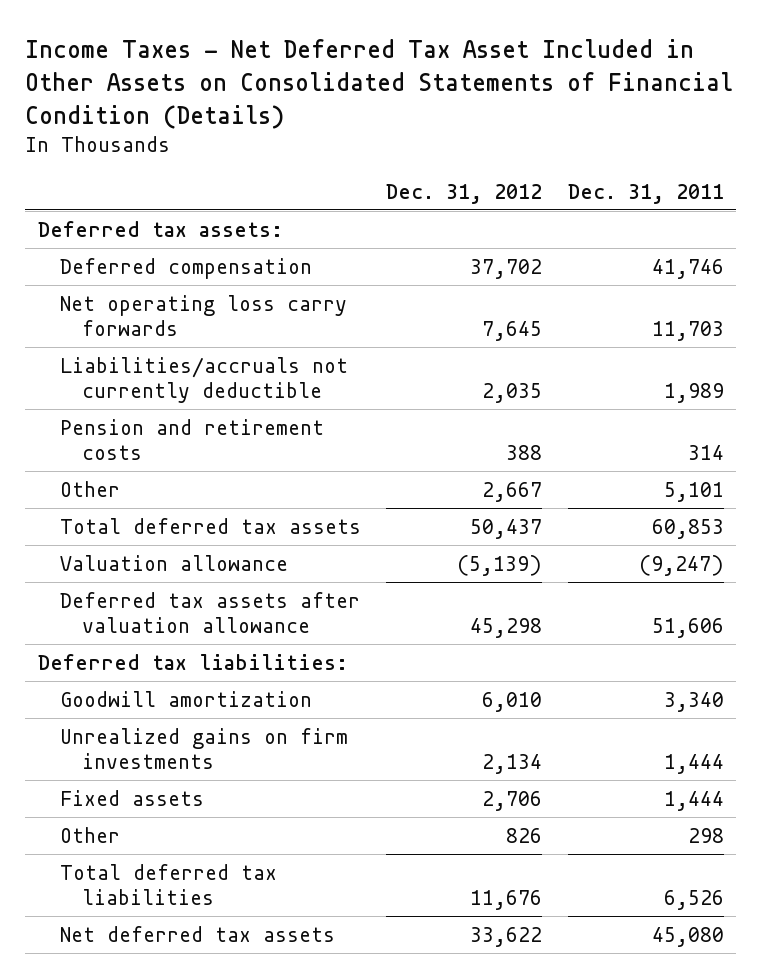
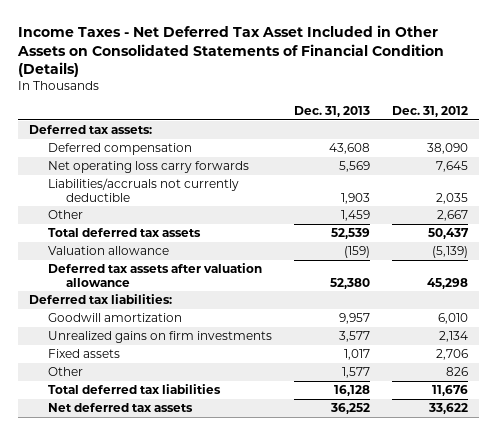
- | Dec. 31, 2012 | Dec. 31, 2011
+ | Dec. 31, 2013 | Dec. 31, 2012
- Deferred compensation | 37,702 | 41,746
+ Deferred compensation | 43,608 | 38,090
- Pension and retirement costs | 388 | 314

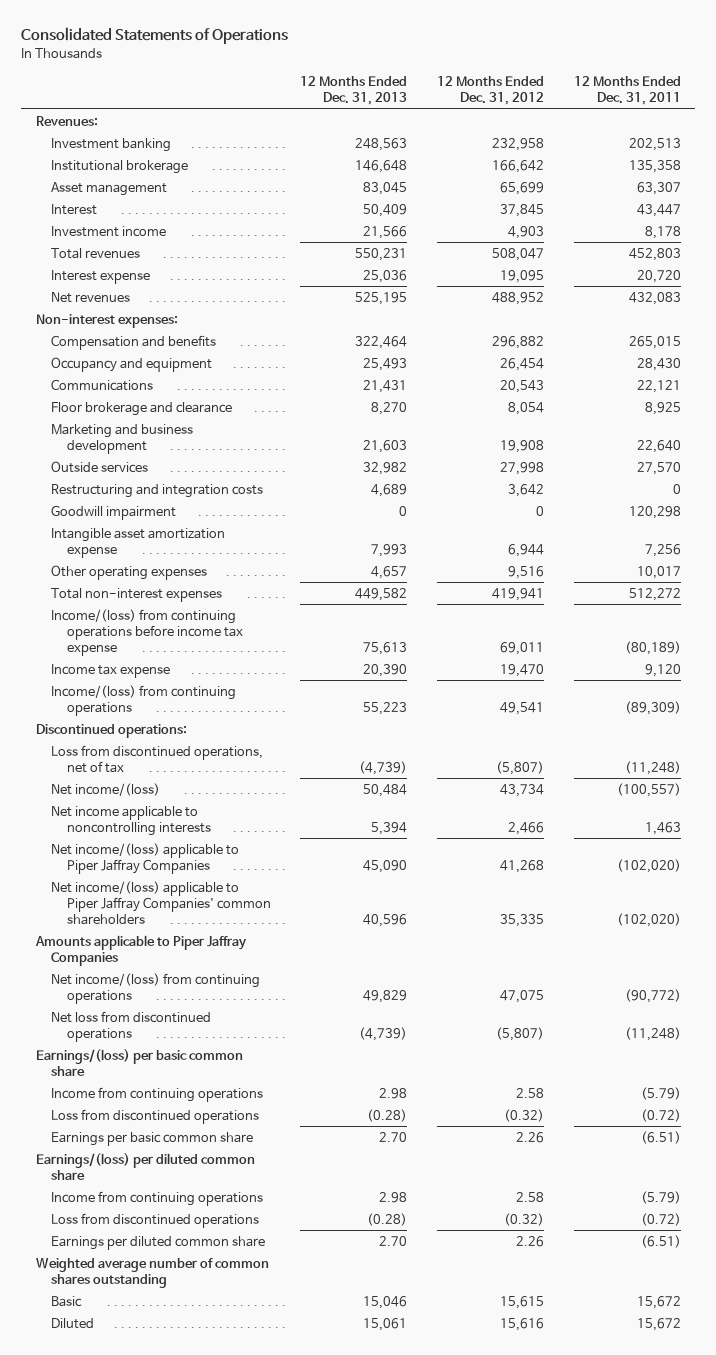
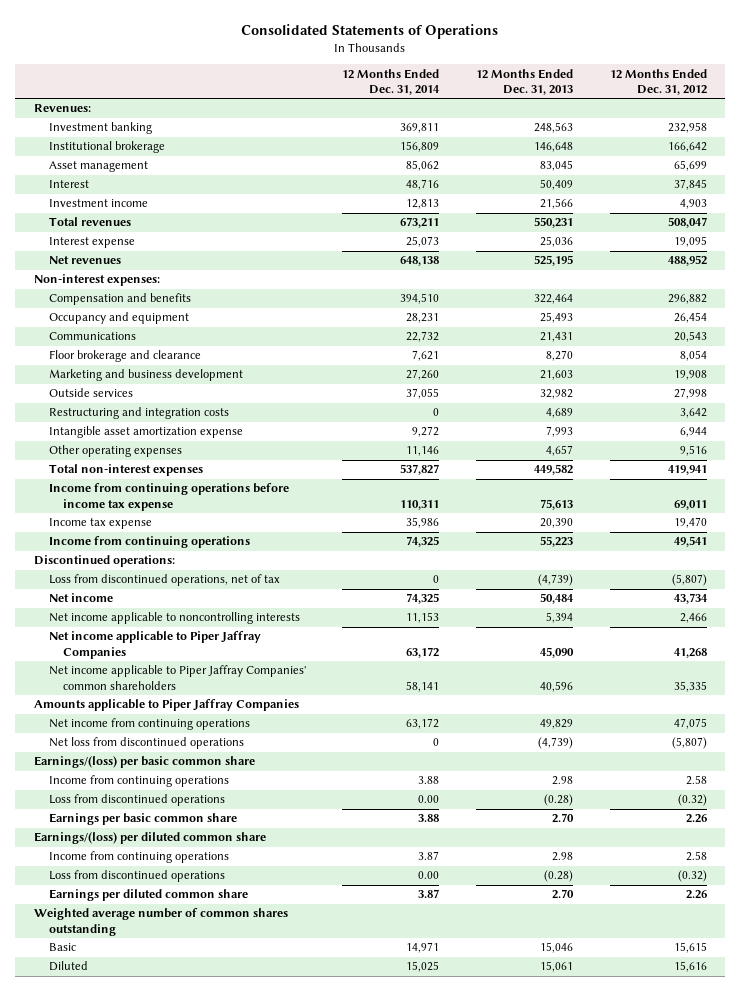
- | 12 Months Ended Dec. 31, 2013 | 12 Months Ended Dec. 31, 2012 | 12 Months Ended Dec. 31, 2011
+ | 12 Months Ended Dec. 31, 2014 | 12 Months Ended Dec. 31, 2013 | 12 Months Ended Dec. 31, 2012
- Goodwill impairment | 0 | 0 | 120,298
- Income/(loss) from continuing operations before income tax expense | 75,613 | 69,011 | (80,189)
+ Income from continuing operations before income tax expense | 110,311 | 75,613 | 69,011
- Income/(loss) from continuing operations | 55,223 | 49,541 | (89,309)
+ Income from continuing operations | 74,325 | 55,223 | 49,541
- Net income/(loss) | 50,484 | 43,734 | (100,557)
+ Net income | 74,325 | 50,484 | 43,734
- Net income/(loss) applicable to Piper Jaffray Companies | 45,090 | 41,268 | (102,020)
- Net income/(loss) applicable to Piper Jaffray Companies' common shareholders | 40,596 | 35,335 | (102,020)
+ Net income applicable to Piper Jaffray Companies | 63,172 | 45,090 | 41,268
+ Net income applicable to Piper Jaffray Companies' common shareholders | 58,141 | 40,596 | 35,335
- Net income/(loss) from continuing operations | 49,829 | 47,075 | (90,772)
+ Net income from continuing operations | 63,172 | 49,829 | 47,075

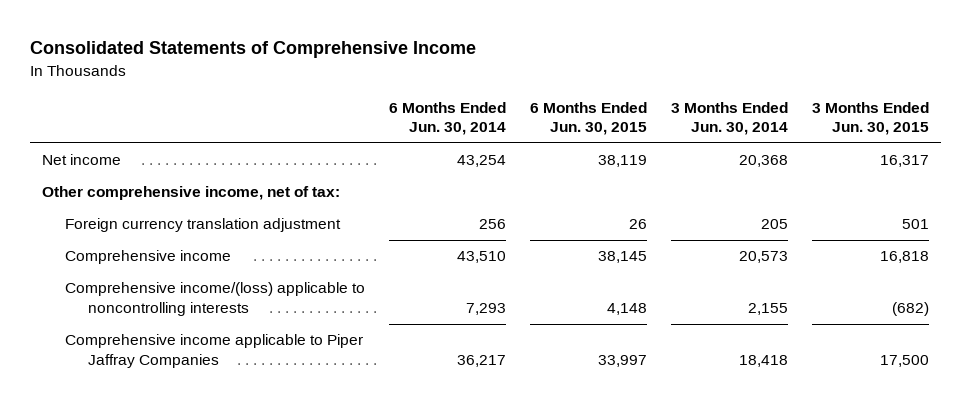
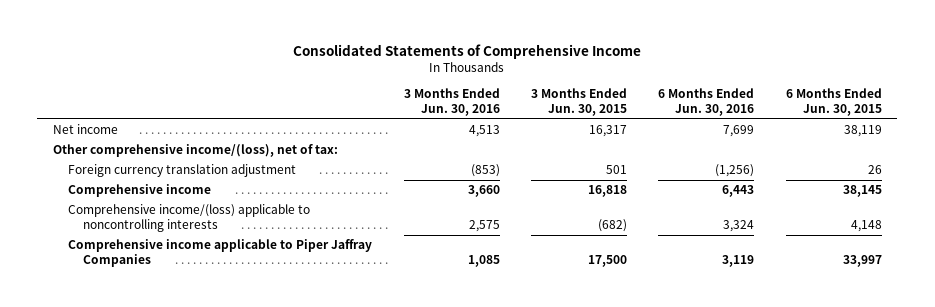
- | 6 Months Ended Jun. 30, 2014 | 6 Months Ended Jun. 30, 2015 | 3 Months Ended Jun. 30, 2014 | 3 Months Ended Jun. 30, 2015
+ | 3 Months Ended Jun. 30, 2016 | 3 Months Ended Jun. 30, 2015 | 6 Months Ended Jun. 30, 2016 | 6 Months Ended Jun. 30, 2015
- Other comprehensive income, net of tax:
+ Other comprehensive income/(loss), net of tax:

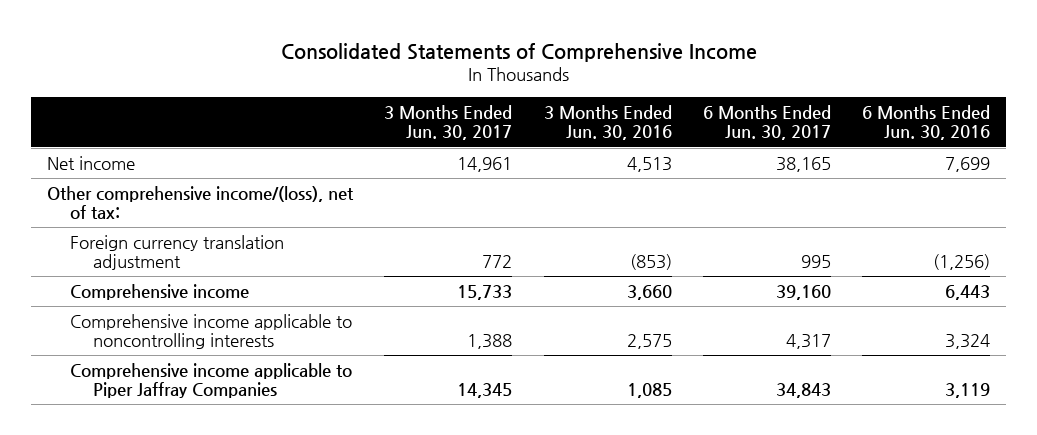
- | 3 Months Ended Jun. 30, 2016 | 3 Months Ended Jun. 30, 2015 | 6 Months Ended Jun. 30, 2016 | 6 Months Ended Jun. 30, 2015
+ | 3 Months Ended Jun. 30, 2017 | 3 Months Ended Jun. 30, 2016 | 6 Months Ended Jun. 30, 2017 | 6 Months Ended Jun. 30, 2016
- Comprehensive income/(loss) applicable to noncontrolling interests | 2,575 | (682) | 3,324 | 4,148
+ Comprehensive income applicable to noncontrolling interests | 1,388 | 2,575 | 4,317 | 3,324

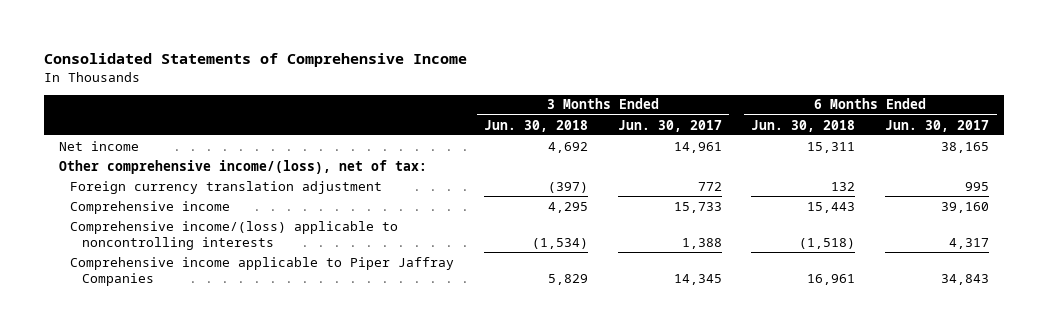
- | 3 Months Ended Jun. 30, 2017 | 3 Months Ended Jun. 30, 2016 | 6 Months Ended Jun. 30, 2017 | 6 Months Ended Jun. 30, 2016
+ | 3 Months Ended Jun. 30, 2018 | 3 Months Ended Jun. 30, 2017 | 6 Months Ended Jun. 30, 2018 | 6 Months Ended Jun. 30, 2017
- Comprehensive income applicable to noncontrolling interests | 1,388 | 2,575 | 4,317 | 3,324
+ Comprehensive income/(loss) applicable to noncontrolling interests | (1,534) | 1,388 | (1,518) | 4,317

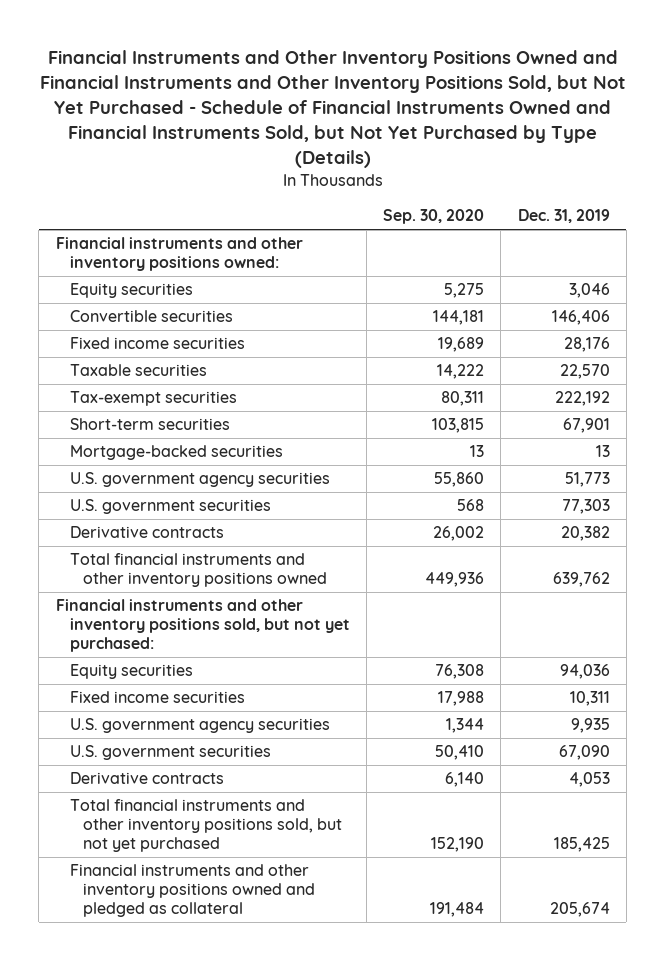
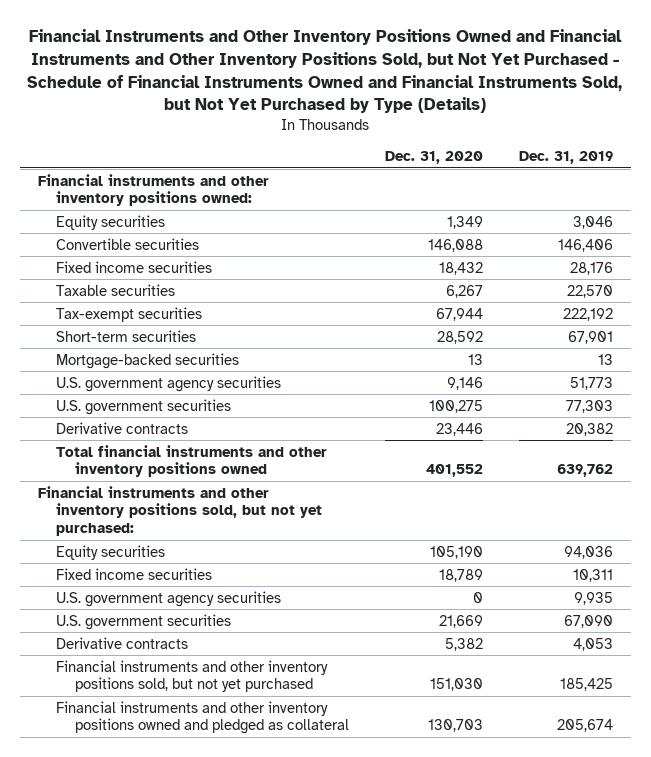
- | Sep. 30, 2020 | Dec. 31, 2019
+ | Dec. 31, 2020 | Dec. 31, 2019
- Total financial instruments and other inventory positions sold, but not yet purchased | 152,190 | 185,425
+ Financial instruments and other inventory positions sold, but not yet purchased | 151,030 | 185,425

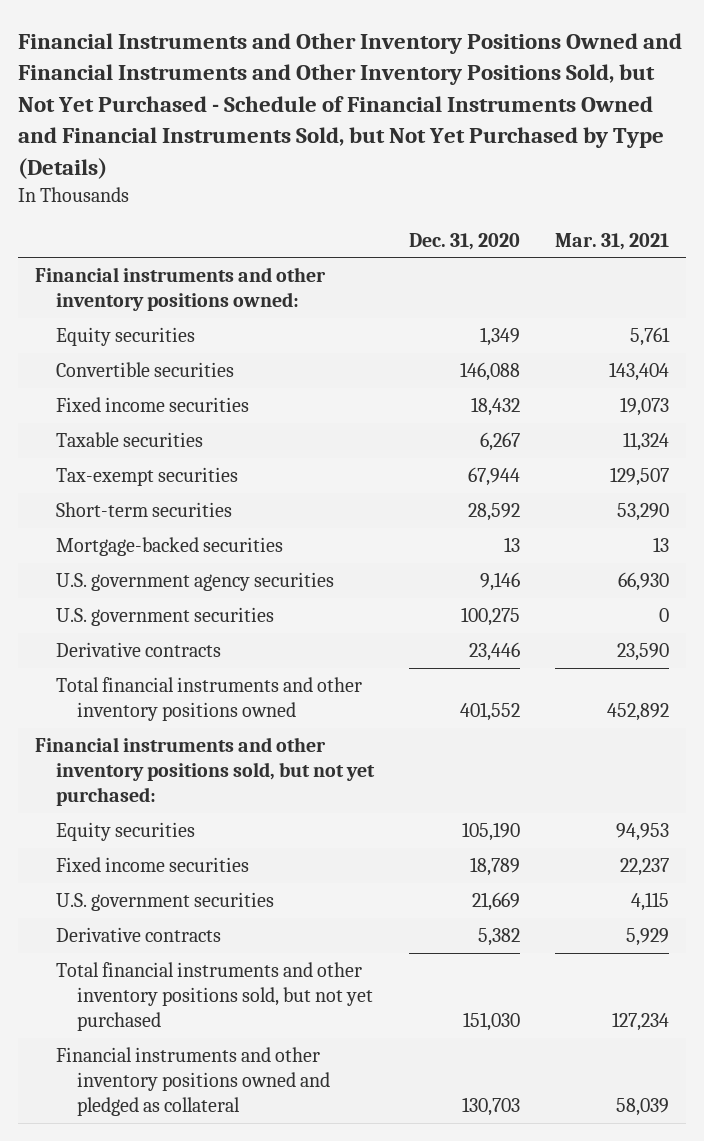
- | Dec. 31, 2020 | Dec. 31, 2019
+ | Dec. 31, 2020 | Mar. 31, 2021
- U.S. government agency securities | 0 | 9,935
- Financial instruments and other inventory positions sold, but not yet purchased | 151,030 | 185,425
+ Total financial instruments and other inventory positions sold, but not yet purchased | 151,030 | 127,234

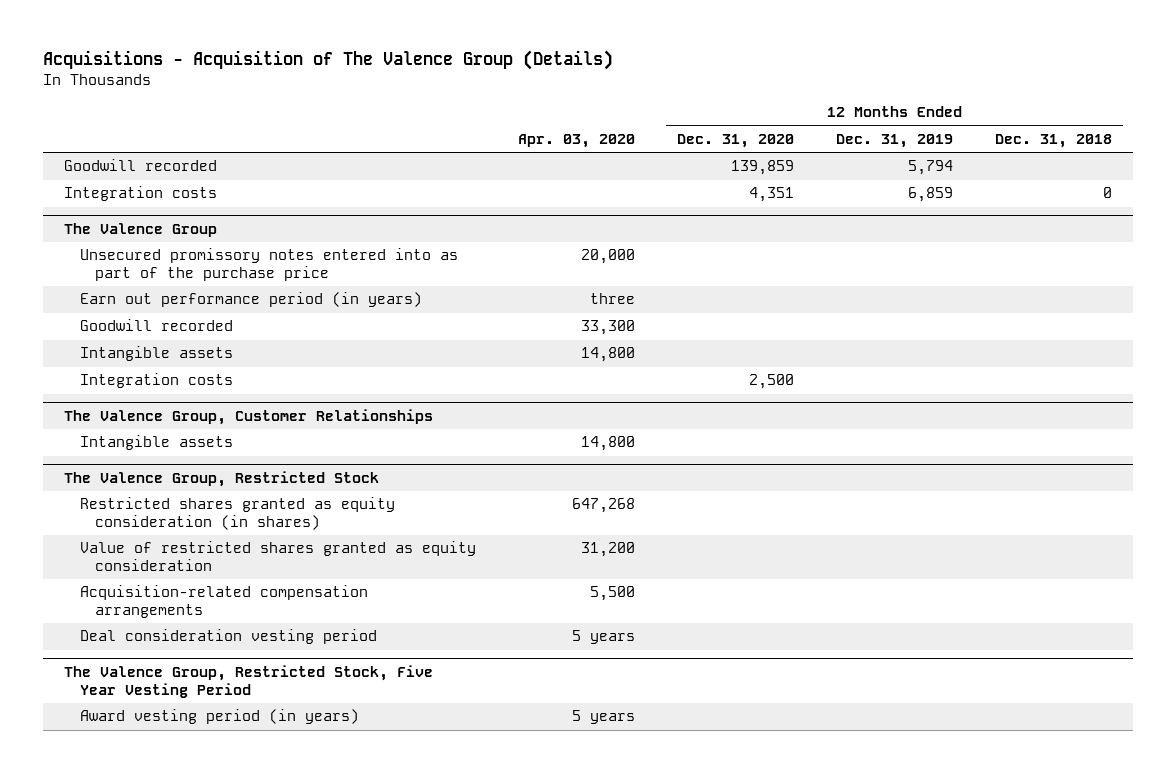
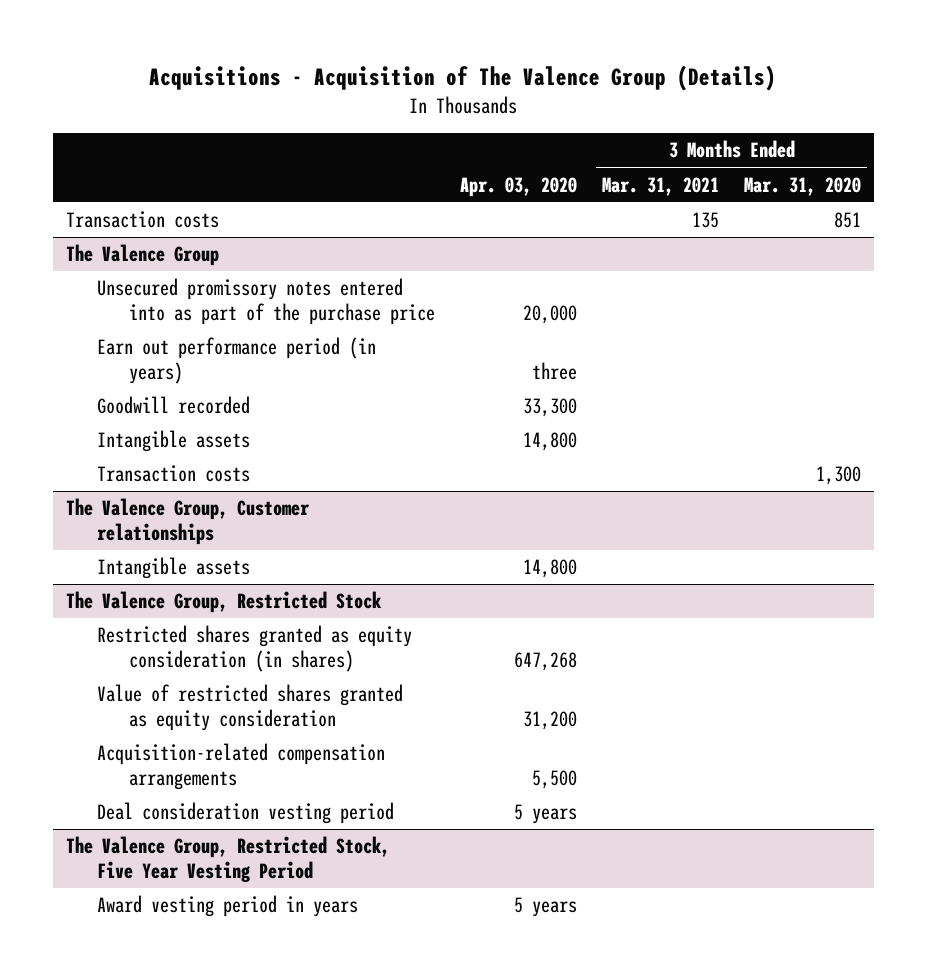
- | Apr. 03, 2020 | 12 Months Ended Dec. 31, 2020 | 12 Months Ended Dec. 31, 2019 | 12 Months Ended Dec. 31, 2018
+ | Apr. 03, 2020 | 3 Months Ended Mar. 31, 2021 | 3 Months Ended Mar. 31, 2020
- Goodwill recorded | | 139,859 | 5,794 |
- Integration costs | | 4,351 | 6,859 | 0
+ Transaction costs | | 135 | 851
@ The Valence Group
- Integration costs | | 2,500 | |
- The Valence Group, Customer Relationships
@ The Valence Group
+ Transaction costs | | | 1,300
+ The Valence Group, Customer relationships
@ The Valence Group, Restricted Stock, Five Year Vesting Period
- Award vesting period (in years) | 5 years | | |
+ Award vesting period in years | 5 years | |

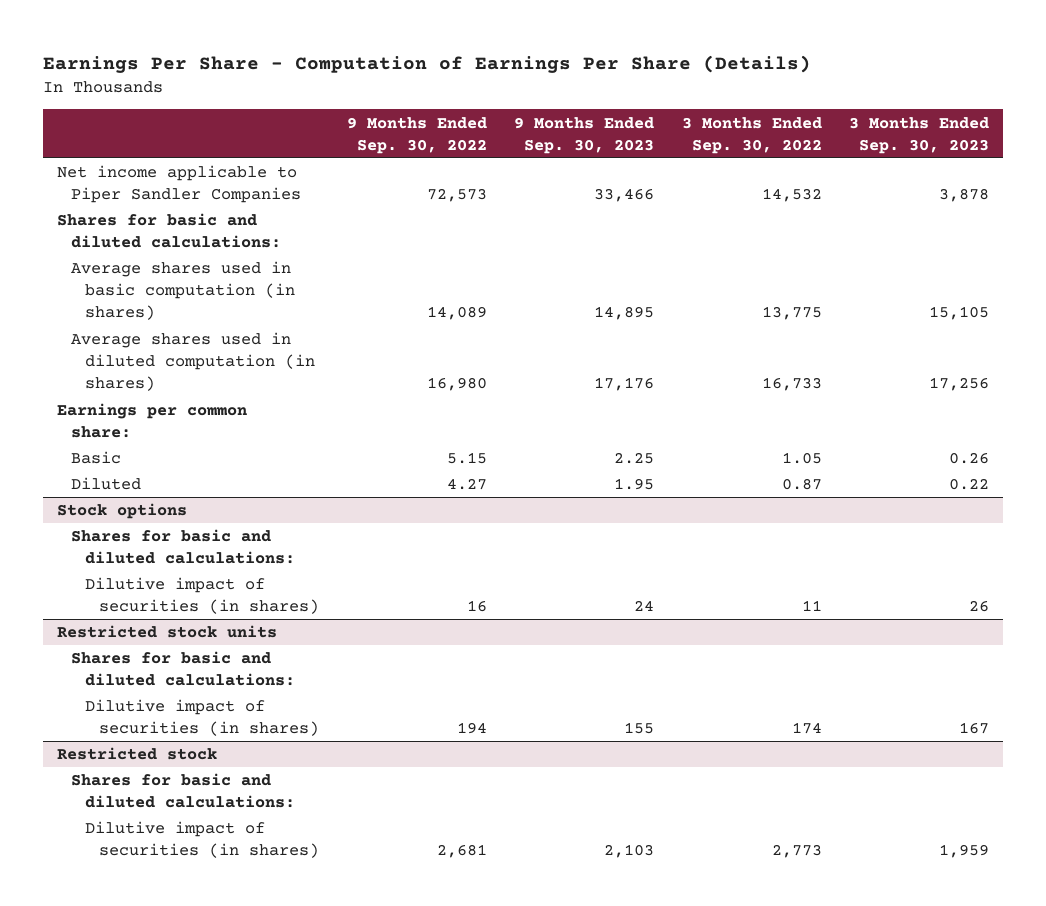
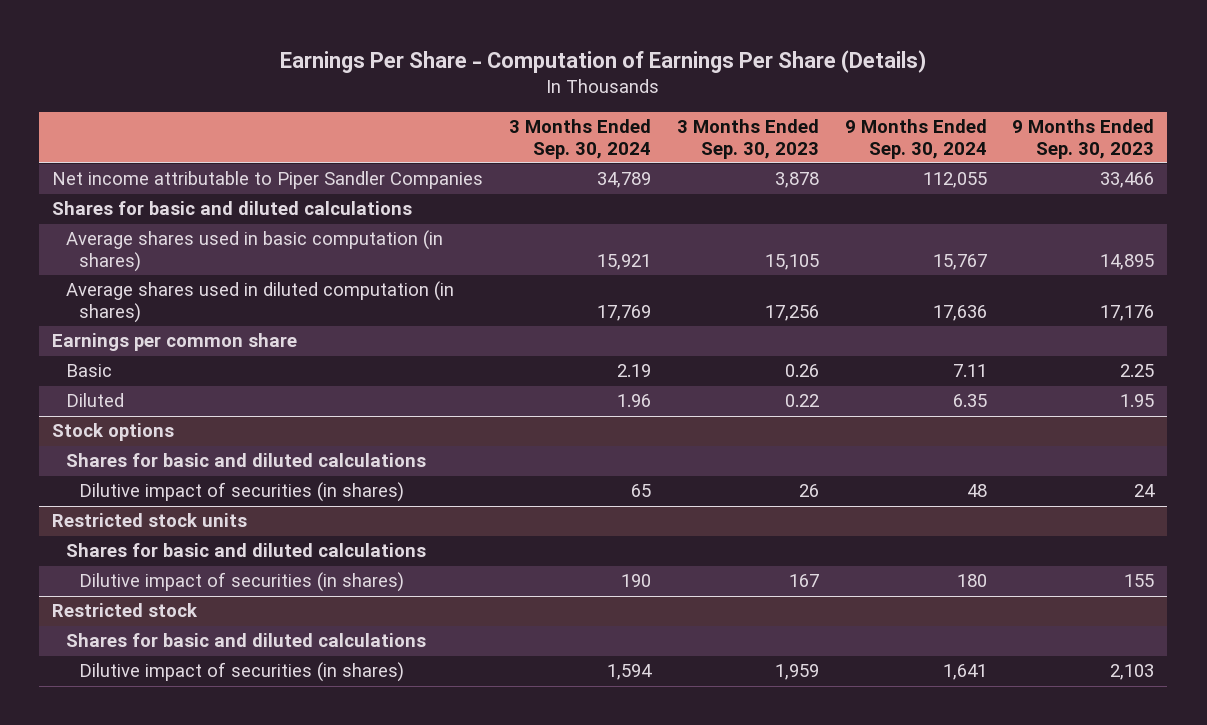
- | 9 Months Ended Sep. 30, 2022 | 9 Months Ended Sep. 30, 2023 | 3 Months Ended Sep. 30, 2022 | 3 Months Ended Sep. 30, 2023
+ | 3 Months Ended Sep. 30, 2024 | 3 Months Ended Sep. 30, 2023 | 9 Months Ended Sep. 30, 2024 | 9 Months Ended Sep. 30, 2023
- Net income applicable to Piper Sandler Companies | 72,573 | 33,466 | 14,532 | 3,878
- Shares for basic and diluted calculations:
+ Net income attributable to Piper Sandler Companies | 34,789 | 3,878 | 112,055 | 33,466
+ Shares for basic and diluted calculations
- Earnings per common share:
+ Earnings per common share
@ Stock options
- Shares for basic and diluted calculations:
+ Shares for basic and diluted calculations
@ Restricted stock units
- Shares for basic and diluted calculations:
+ Shares for basic and diluted calculations
@ Restricted stock
- Shares for basic and diluted calculations:
+ Shares for basic and diluted calculations

